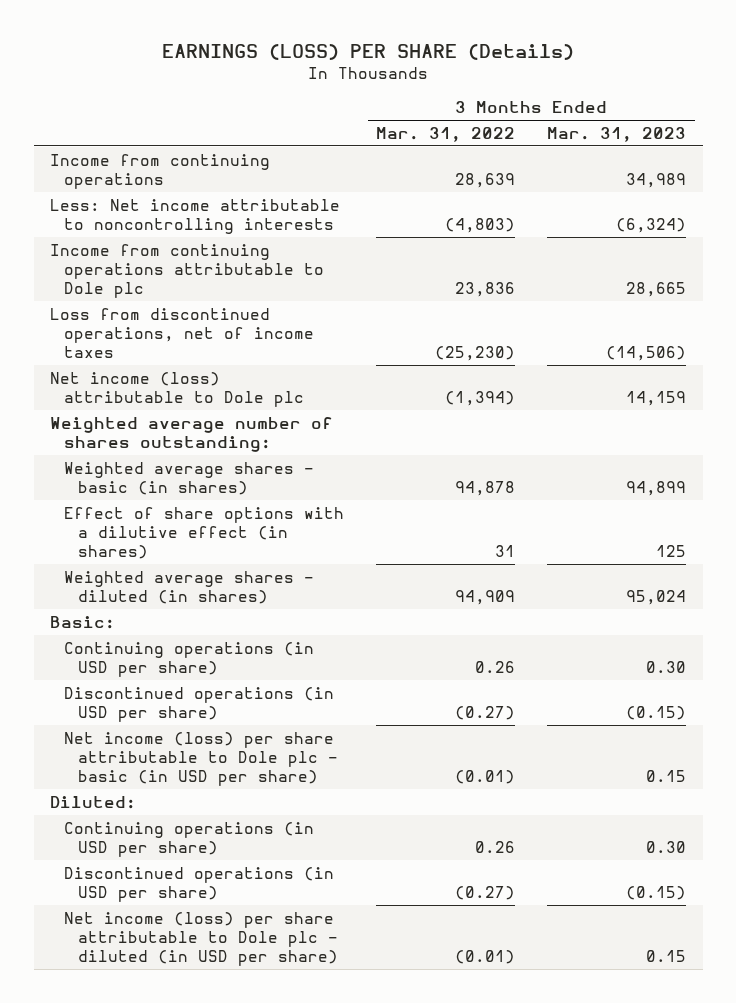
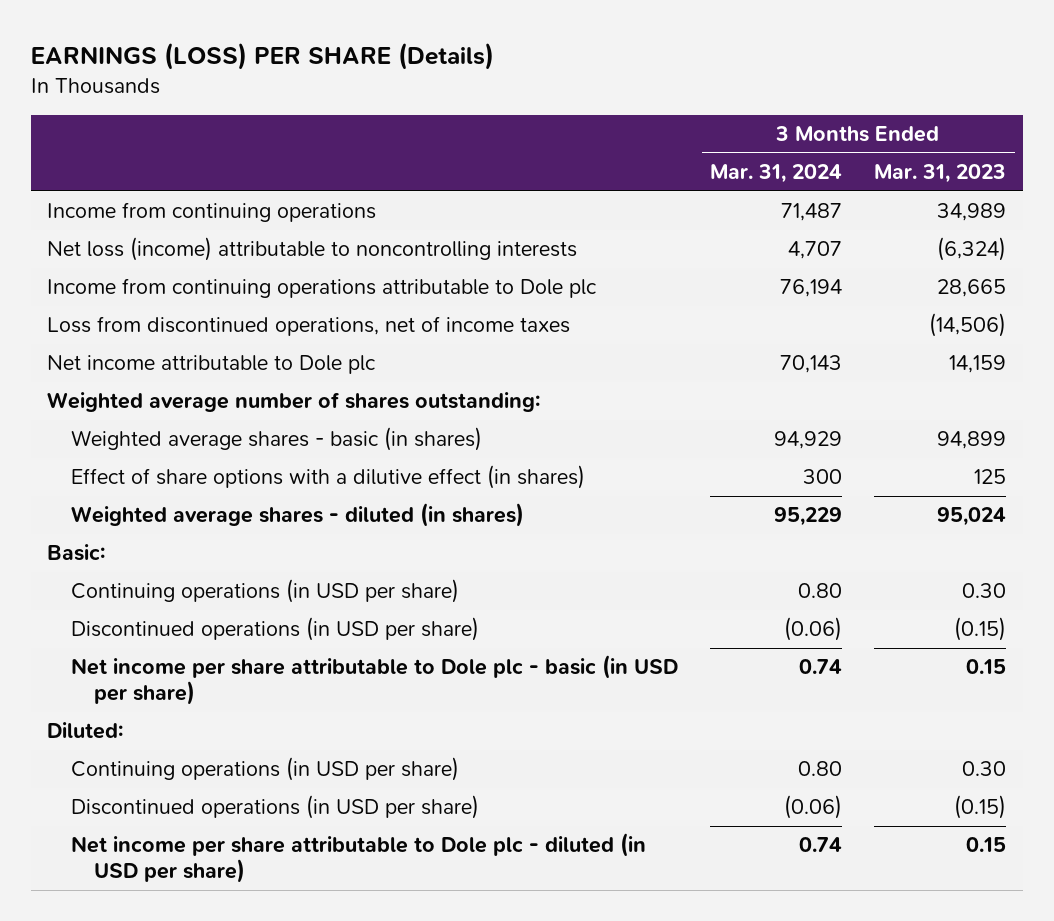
- | 3 Months Ended Mar. 31, 2022 | 3 Months Ended Mar. 31, 2023
+ | 3 Months Ended Mar. 31, 2024 | 3 Months Ended Mar. 31, 2023
- Less: Net income attributable to noncontrolling interests | (4,803) | (6,324)
+ Net loss (income) attributable to noncontrolling interests | 4,707 | (6,324)
- Net income (loss) attributable to Dole plc | (1,394) | 14,159
+ Net income attributable to Dole plc | 70,143 | 14,159
- Net income (loss) per share attributable to Dole plc - basic (in USD per share) | (0.01) | 0.15
+ Net income per share attributable to Dole plc - basic (in USD per share) | 0.74 | 0.15
- Net income (loss) per share attributable to Dole plc - diluted (in USD per share) | (0.01) | 0.15
+ Net income per share attributable to Dole plc - diluted (in USD per share) | 0.74 | 0.15

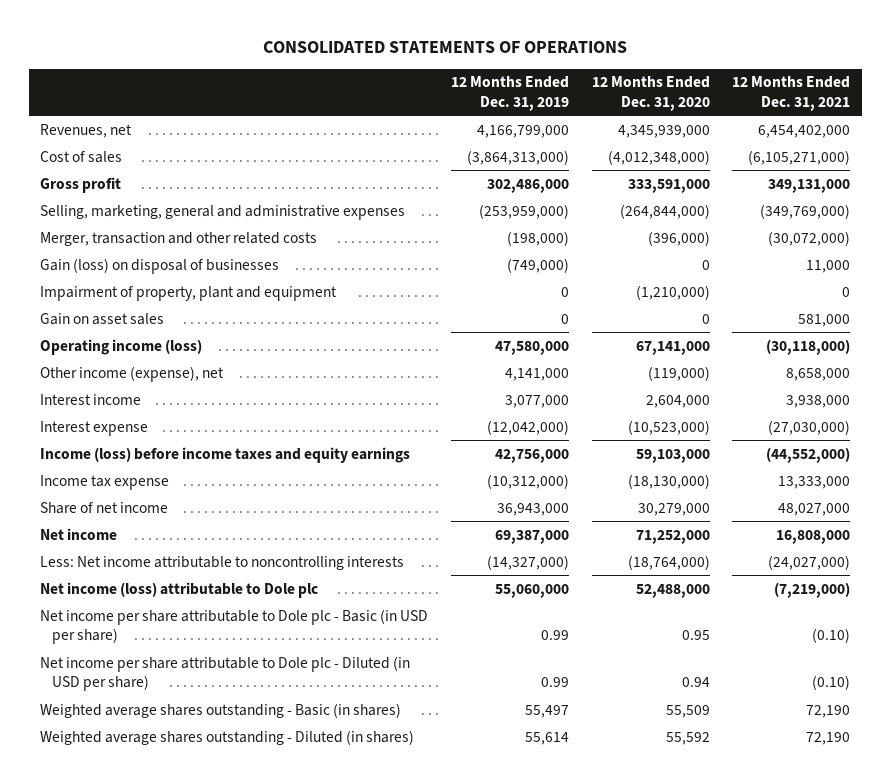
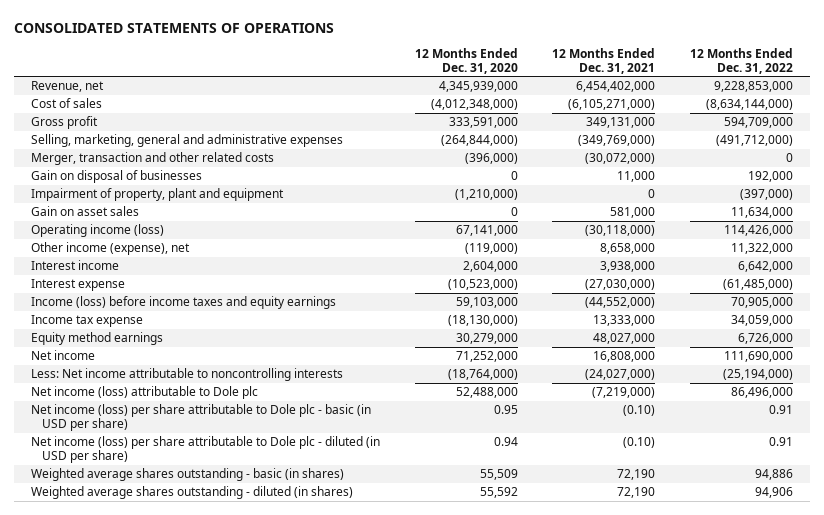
- | 12 Months Ended Dec. 31, 2019 | 12 Months Ended Dec. 31, 2020 | 12 Months Ended Dec. 31, 2021
+ | 12 Months Ended Dec. 31, 2020 | 12 Months Ended Dec. 31, 2021 | 12 Months Ended Dec. 31, 2022
- Revenues, net | 4,166,799,000 | 4,345,939,000 | 6,454,402,000
+ Revenue, net | 4,345,939,000 | 6,454,402,000 | 9,228,853,000
- Gain (loss) on disposal of businesses | (749,000) | 0 | 11,000
+ Gain on disposal of businesses | 0 | 11,000 | 192,000
- Share of net income | 36,943,000 | 30,279,000 | 48,027,000
+ Equity method earnings | 30,279,000 | 48,027,000 | 6,726,000
- Net income per share attributable to Dole plc - Basic (in USD per share) | 0.99 | 0.95 | (0.10)
- Net income per share attributable to Dole plc - Diluted (in USD per share) | 0.99 | 0.94 | (0.10)
- Weighted average shares outstanding - Basic (in shares) | 55,497 | 55,509 | 72,190
- Weighted average shares outstanding - Diluted (in shares) | 55,614 | 55,592 | 72,190
+ Net income (loss) per share attributable to Dole plc - basic (in USD per share) | 0.95 | (0.10) | 0.91
+ Net income (loss) per share attributable to Dole plc - diluted (in USD per share) | 0.94 | (0.10) | 0.91
+ Weighted average shares outstanding - basic (in shares) | 55,509 | 72,190 | 94,886
+ Weighted average shares outstanding - diluted (in shares) | 55,592 | 72,190 | 94,906

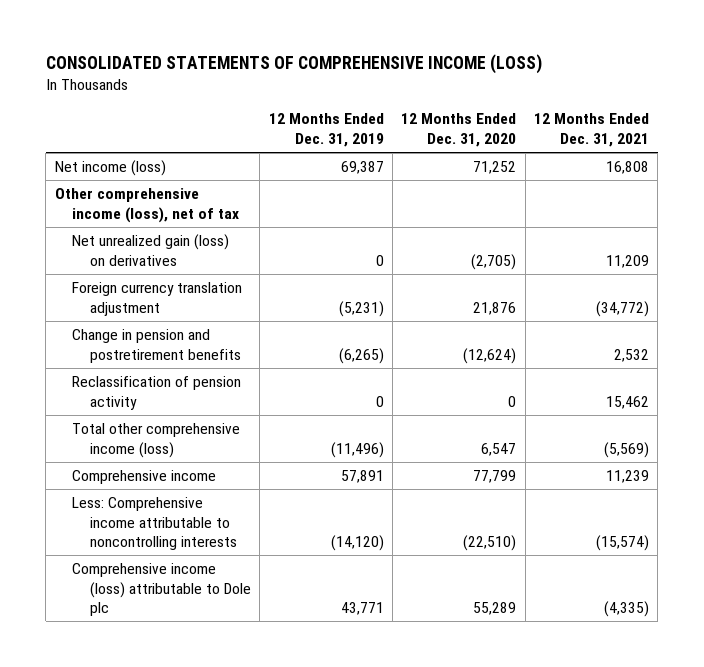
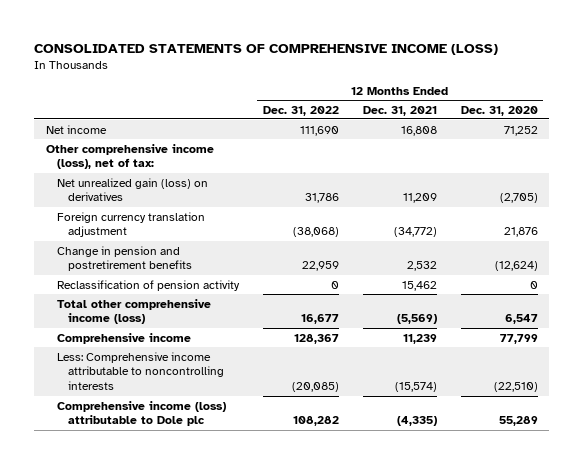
- | 12 Months Ended Dec. 31, 2019 | 12 Months Ended Dec. 31, 2020 | 12 Months Ended Dec. 31, 2021
+ | 12 Months Ended Dec. 31, 2022 | 12 Months Ended Dec. 31, 2021 | 12 Months Ended Dec. 31, 2020
- Net income (loss) | 69,387 | 71,252 | 16,808
- Other comprehensive income (loss), net of tax
+ Net income | 111,690 | 16,808 | 71,252
+ Other comprehensive income (loss), net of tax:

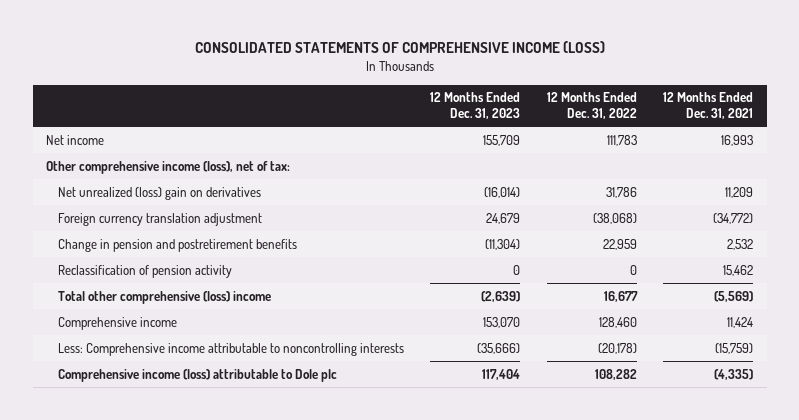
- | 12 Months Ended Dec. 31, 2022 | 12 Months Ended Dec. 31, 2021 | 12 Months Ended Dec. 31, 2020
+ | 12 Months Ended Dec. 31, 2023 | 12 Months Ended Dec. 31, 2022 | 12 Months Ended Dec. 31, 2021
- Net income | 111,690 | 16,808 | 71,252
+ Net income | 155,709 | 111,783 | 16,993
- Net unrealized gain (loss) on derivatives | 31,786 | 11,209 | (2,705)
+ Net unrealized (loss) gain on derivatives | (16,014) | 31,786 | 11,209
- Total other comprehensive income (loss) | 16,677 | (5,569) | 6,547
- Comprehensive income | 128,367 | 11,239 | 77,799
- Less: Comprehensive income attributable to noncontrolling interests | (20,085) | (15,574) | (22,510)
+ Total other comprehensive (loss) income | (2,639) | 16,677 | (5,569)
+ Comprehensive income | 153,070 | 128,460 | 11,424
+ Less: Comprehensive income attributable to noncontrolling interests | (35,666) | (20,178) | (15,759)

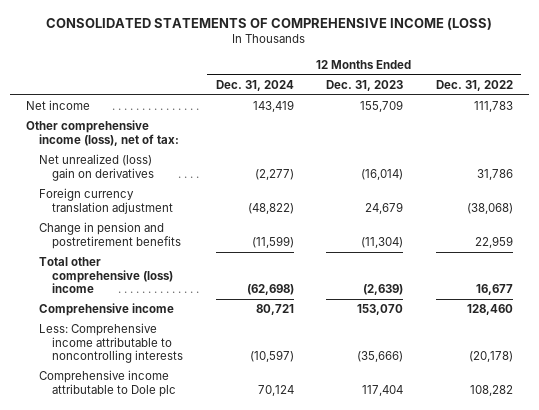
- | 12 Months Ended Dec. 31, 2023 | 12 Months Ended Dec. 31, 2022 | 12 Months Ended Dec. 31, 2021
+ | 12 Months Ended Dec. 31, 2024 | 12 Months Ended Dec. 31, 2023 | 12 Months Ended Dec. 31, 2022
- Reclassification of pension activity | 0 | 0 | 15,462
- Comprehensive income (loss) attributable to Dole plc | 117,404 | 108,282 | (4,335)
+ Comprehensive income attributable to Dole plc | 70,124 | 117,404 | 108,282

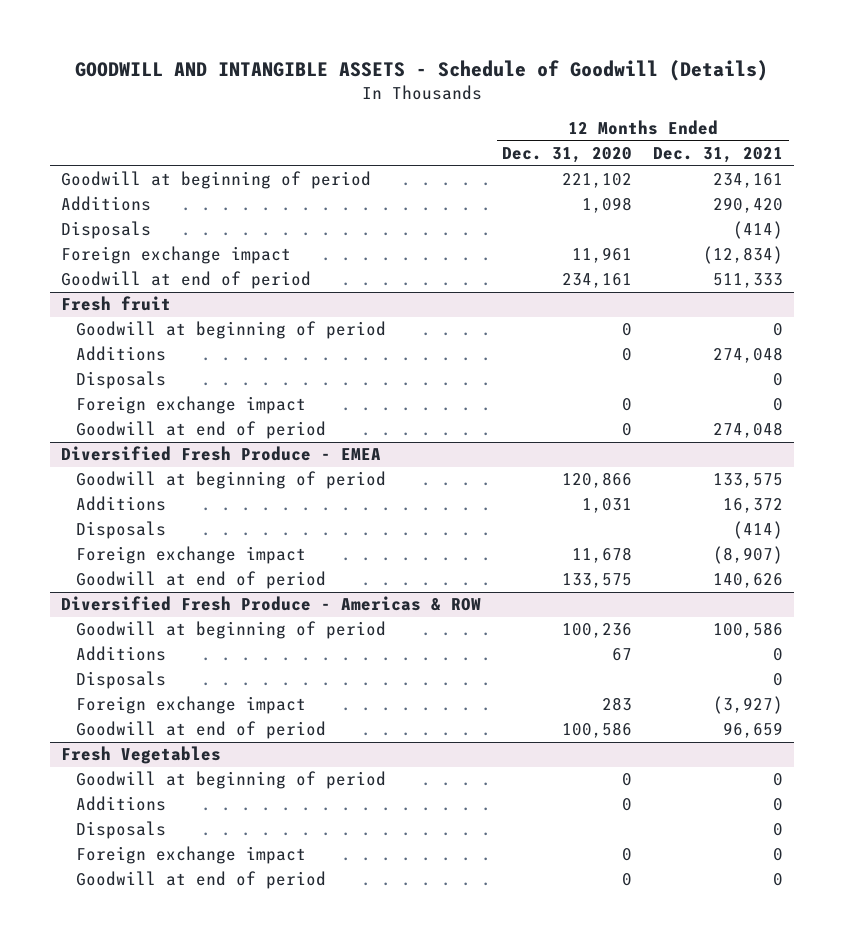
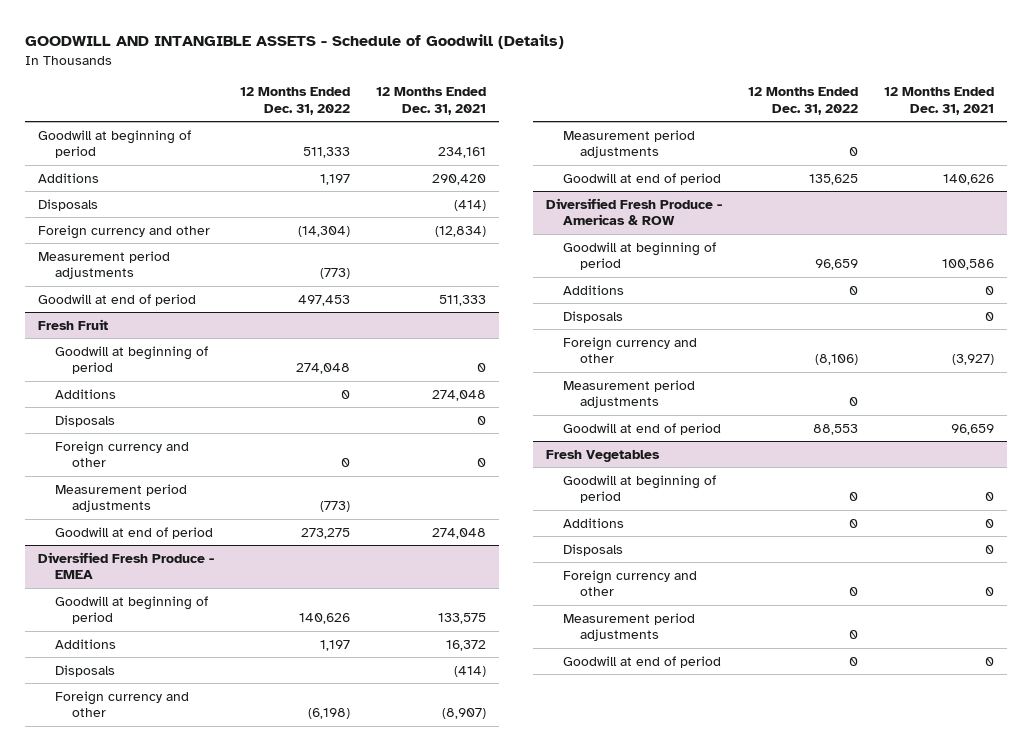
- | 12 Months Ended Dec. 31, 2020 | 12 Months Ended Dec. 31, 2021
+ | 12 Months Ended Dec. 31, 2022 | 12 Months Ended Dec. 31, 2021
- Foreign exchange impact | 11,961 | (12,834)
+ Foreign currency and other | (14,304) | (12,834)
+ Measurement period adjustments | (773) |
- Fresh fruit
+ Fresh Fruit
- Foreign exchange impact | 0 | 0
+ Foreign currency and other | 0 | 0
+ Measurement period adjustments | (773) |
@ Diversified Fresh Produce - EMEA
- Foreign exchange impact | 11,678 | (8,907)
+ Foreign currency and other | (6,198) | (8,907)
+ Measurement period adjustments | 0 |
@ Diversified Fresh Produce - Americas & ROW
- Foreign exchange impact | 283 | (3,927)
+ Foreign currency and other | (8,106) | (3,927)
+ Measurement period adjustments | 0 |
@ Fresh Vegetables
- Foreign exchange impact | 0 | 0
+ Foreign currency and other | 0 | 0
+ Measurement period adjustments | 0 |

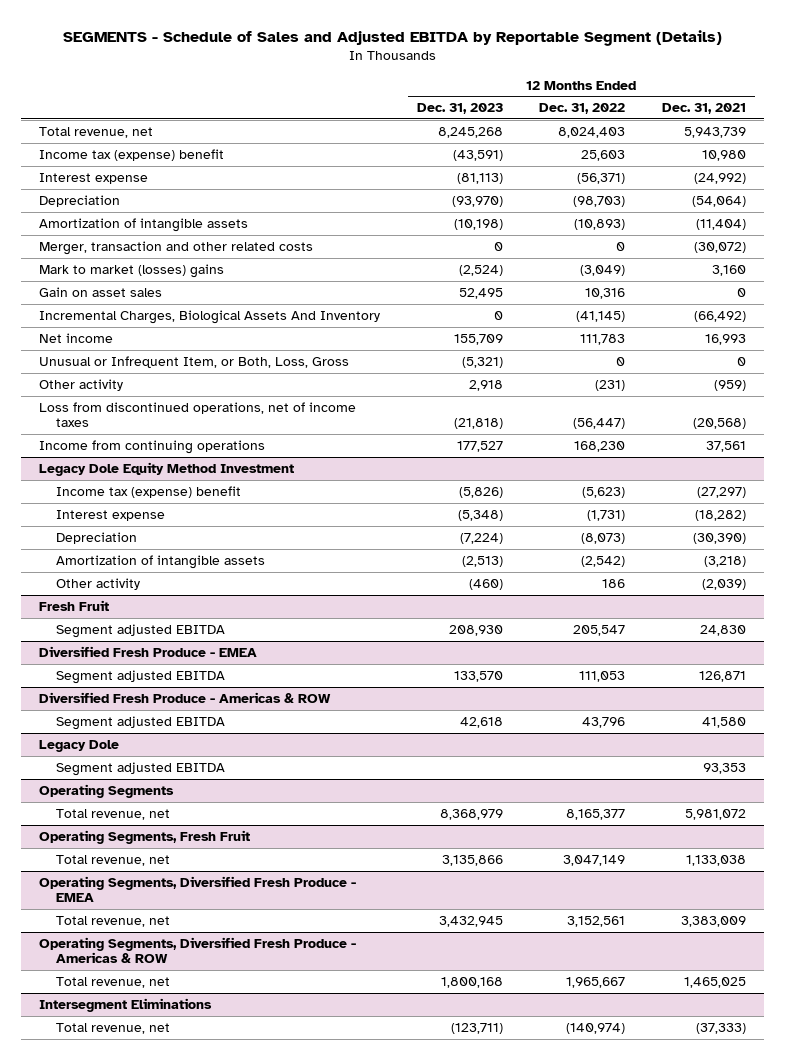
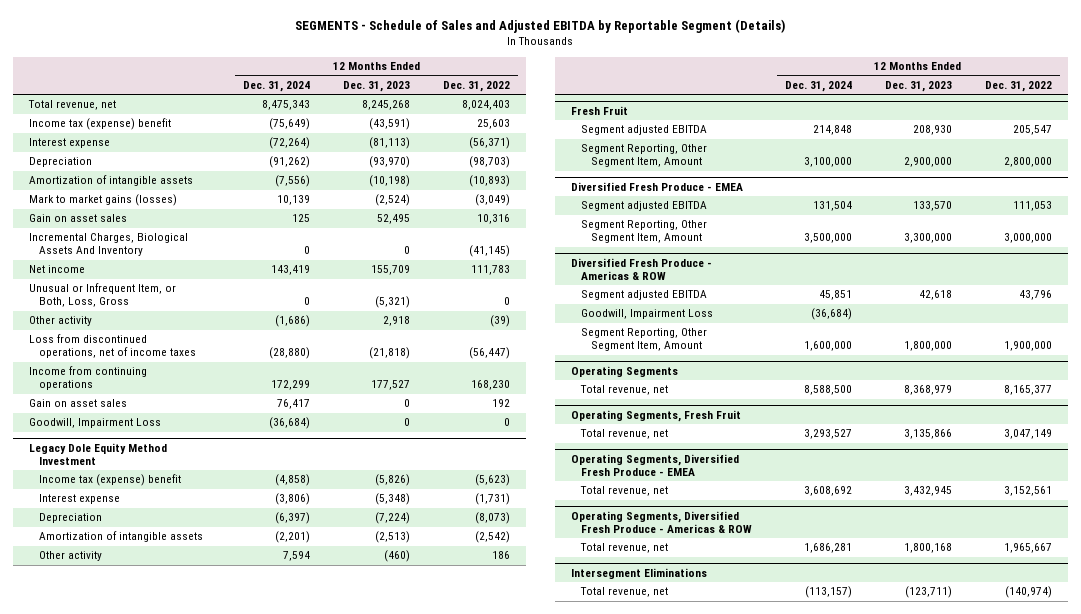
- | 12 Months Ended Dec. 31, 2023 | 12 Months Ended Dec. 31, 2022 | 12 Months Ended Dec. 31, 2021
+ | 12 Months Ended Dec. 31, 2024 | 12 Months Ended Dec. 31, 2023 | 12 Months Ended Dec. 31, 2022
- Merger, transaction and other related costs | 0 | 0 | (30,072)
- Mark to market (losses) gains | (2,524) | (3,049) | 3,160
+ Mark to market gains (losses) | 10,139 | (2,524) | (3,049)
- Other activity | 2,918 | (231) | (959)
+ Other activity | (1,686) | 2,918 | (39)
+ Gain on asset sales | 76,417 | 0 | 192
+ Goodwill, Impairment Loss | (36,684) | 0 | 0
@ Fresh Fruit
+ Segment Reporting, Other Segment Item, Amount | 3,100,000 | 2,900,000 | 2,800,000
@ Diversified Fresh Produce - EMEA
+ Segment Reporting, Other Segment Item, Amount | 3,500,000 | 3,300,000 | 3,000,000
- Legacy Dole
- Segment adjusted EBITDA | | | 93,353
@ Diversified Fresh Produce - Americas & ROW
+ Goodwill, Impairment Loss | (36,684) | |
+ Segment Reporting, Other Segment Item, Amount | 1,600,000 | 1,800,000 | 1,900,000

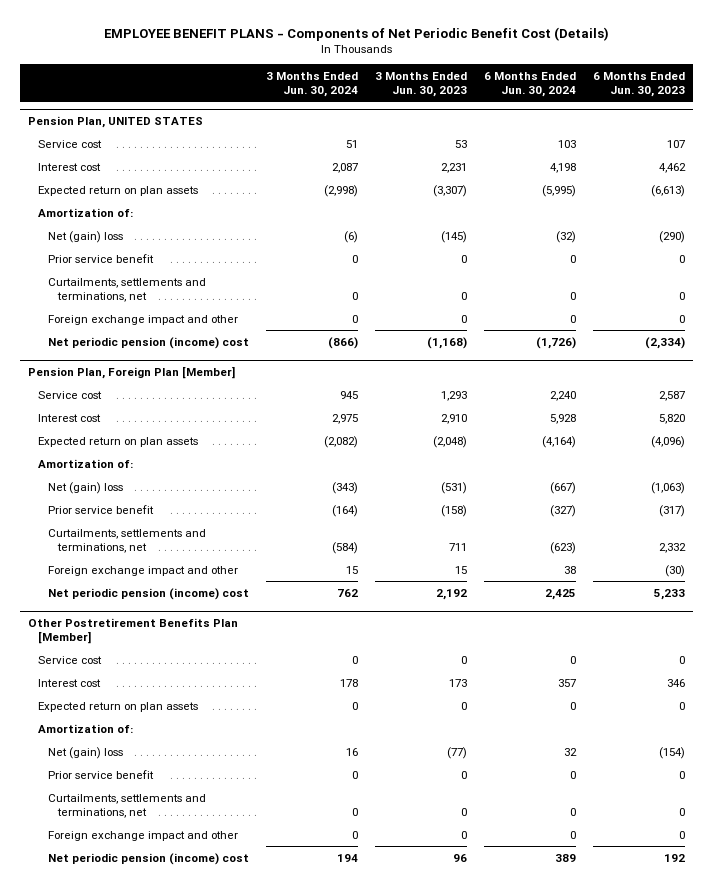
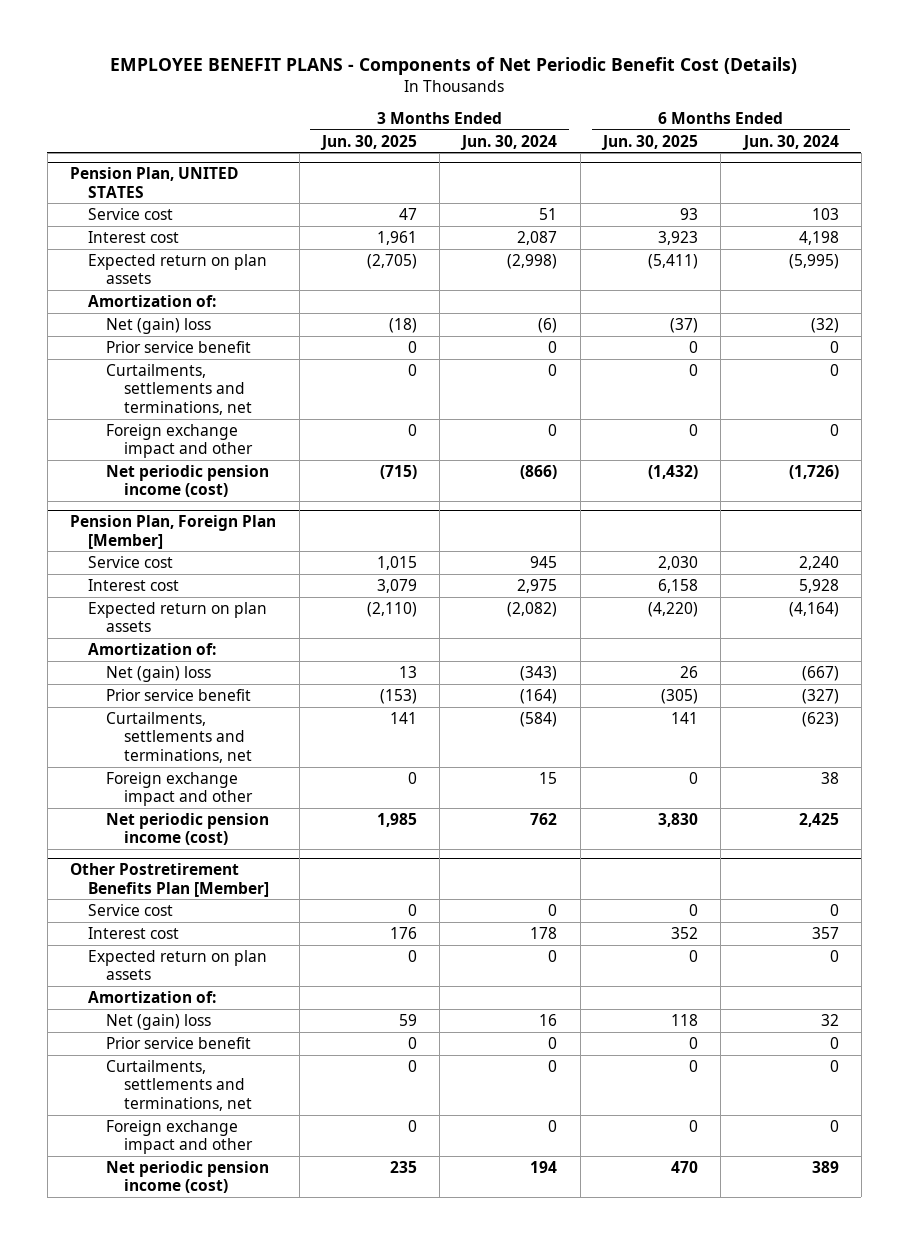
- | 3 Months Ended Jun. 30, 2024 | 3 Months Ended Jun. 30, 2023 | 6 Months Ended Jun. 30, 2024 | 6 Months Ended Jun. 30, 2023
+ | 3 Months Ended Jun. 30, 2025 | 3 Months Ended Jun. 30, 2024 | 6 Months Ended Jun. 30, 2025 | 6 Months Ended Jun. 30, 2024
@ Pension Plan, UNITED STATES
- Net periodic pension (income) cost | (866) | (1,168) | (1,726) | (2,334)
+ Net periodic pension income (cost) | (715) | (866) | (1,432) | (1,726)
@ Pension Plan, Foreign Plan [Member]
- Net periodic pension (income) cost | 762 | 2,192 | 2,425 | 5,233
+ Net periodic pension income (cost) | 1,985 | 762 | 3,830 | 2,425
@ Other Postretirement Benefits Plan [Member]
- Net periodic pension (income) cost | 194 | 96 | 389 | 192
+ Net periodic pension income (cost) | 235 | 194 | 470 | 389

